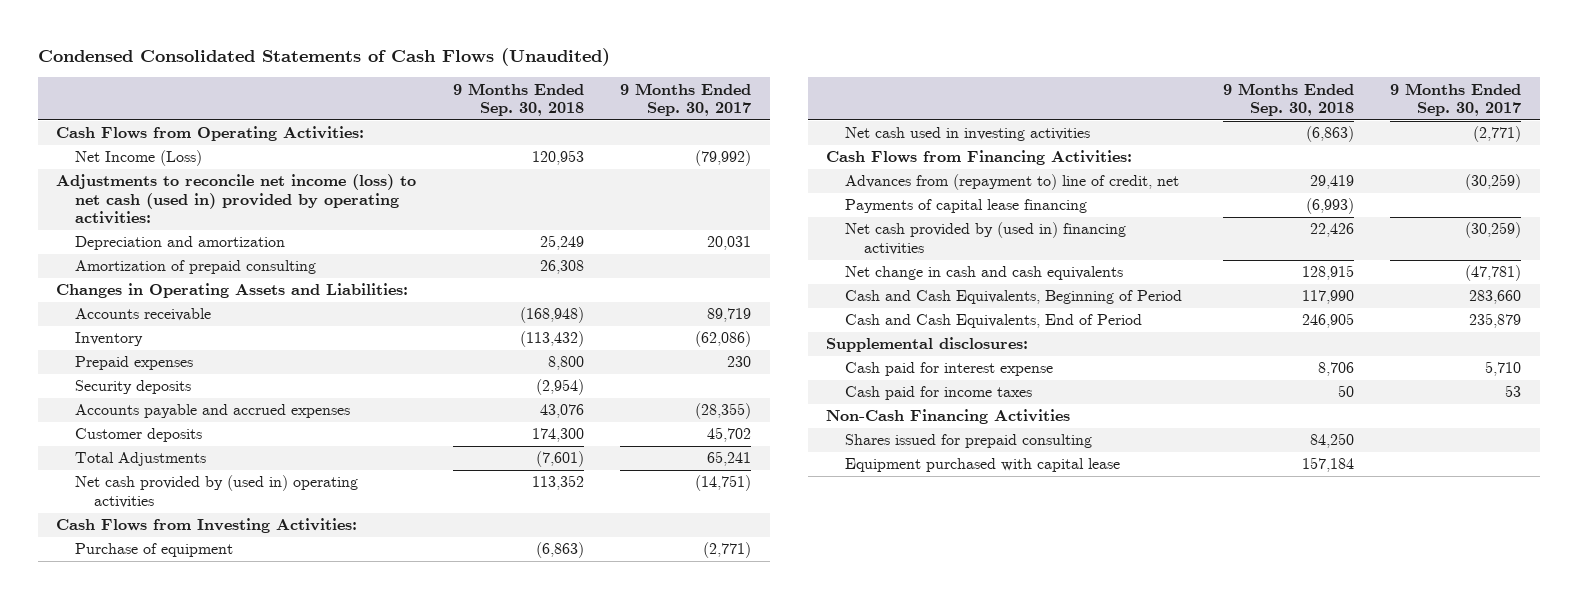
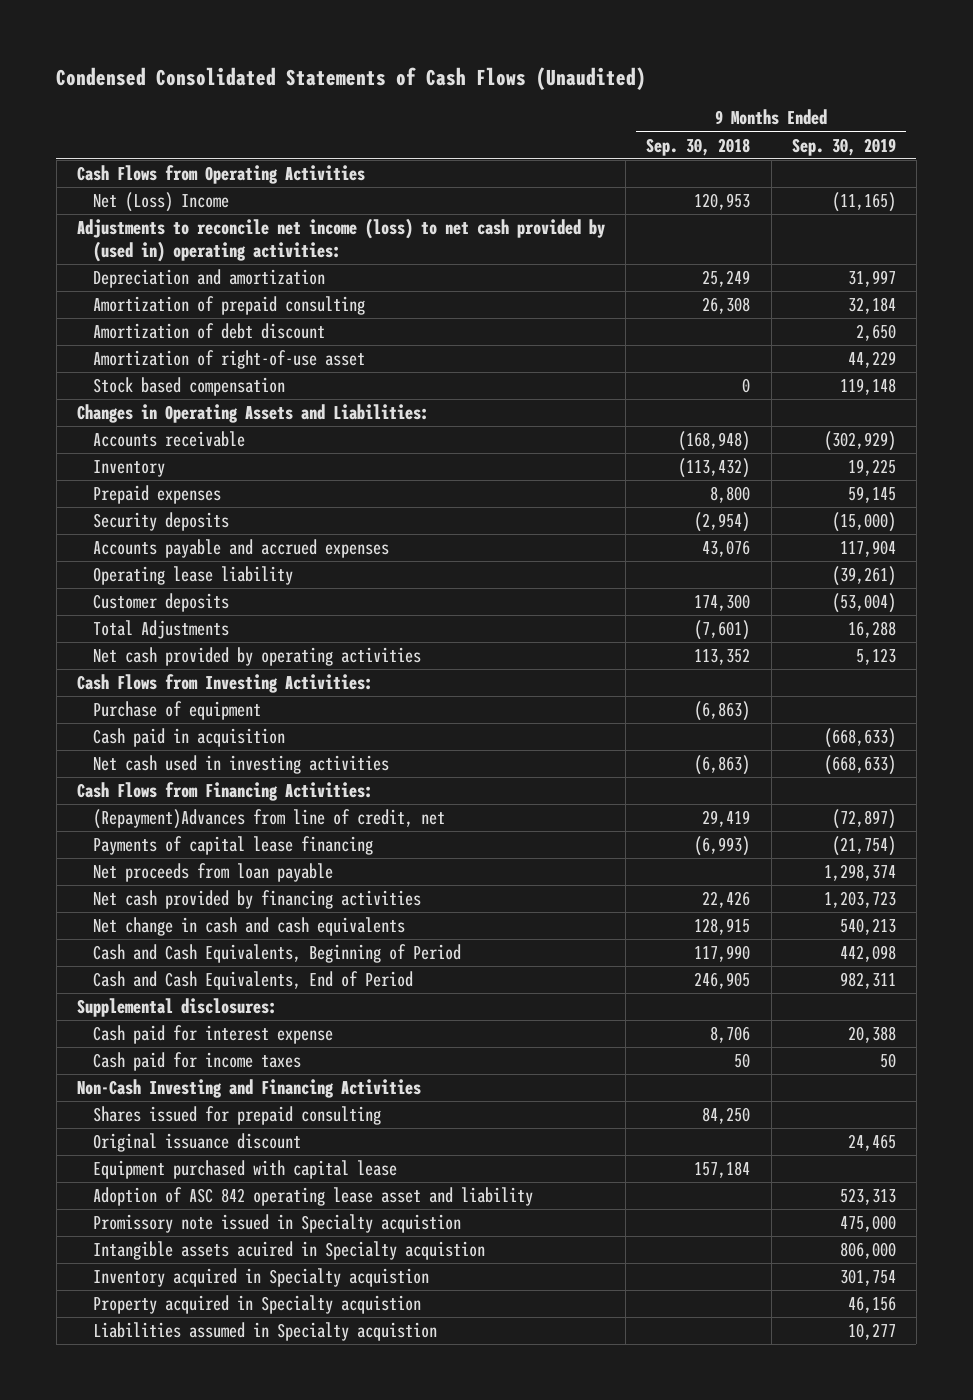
- | 9 Months Ended Sep. 30, 2018 | 9 Months Ended Sep. 30, 2017
+ | 9 Months Ended Sep. 30, 2018 | 9 Months Ended Sep. 30, 2019
- Cash Flows from Operating Activities:
- Net Income (Loss) | 120,953 | (79,992)
- Adjustments to reconcile net income (loss) to net cash (used in) provided by operating activities:
+ Cash Flows from Operating Activities
+ Net (Loss) Income | 120,953 | (11,165)
+ Adjustments to reconcile net income (loss) to net cash provided by (used in) operating activities:
+ Amortization of debt discount | | 2,650
+ Amortization of right-of-use asset | | 44,229
+ Stock based compensation | 0 | 119,148
+ Operating lease liability | | (39,261)
- Net cash provided by (used in) operating activities | 113,352 | (14,751)
+ Net cash provided by operating activities | 113,352 | 5,123
+ Cash paid in acquisition | | (668,633)
- Advances from (repayment to) line of credit, net | 29,419 | (30,259)
+ (Repayment)Advances from line of credit, net | 29,419 | (72,897)
- Net cash provided by (used in) financing activities | 22,426 | (30,259)
+ Net proceeds from loan payable | | 1,298,374
+ Net cash provided by financing activities | 22,426 | 1,203,723
- Non-Cash Financing Activities
+ Non-Cash Investing and Financing Activities
+ Original issuance discount | | 24,465
+ Adoption of ASC 842 operating lease asset and liability | | 523,313
+ Promissory note issued in Specialty acquistion | | 475,000
+ Intangible assets acuired in Specialty acquistion | | 806,000
+ Inventory acquired in Specialty acquistion | | 301,754
+ Property acquired in Specialty acquistion | | 46,156
+ Liabilities assumed in Specialty acquistion | | 10,277

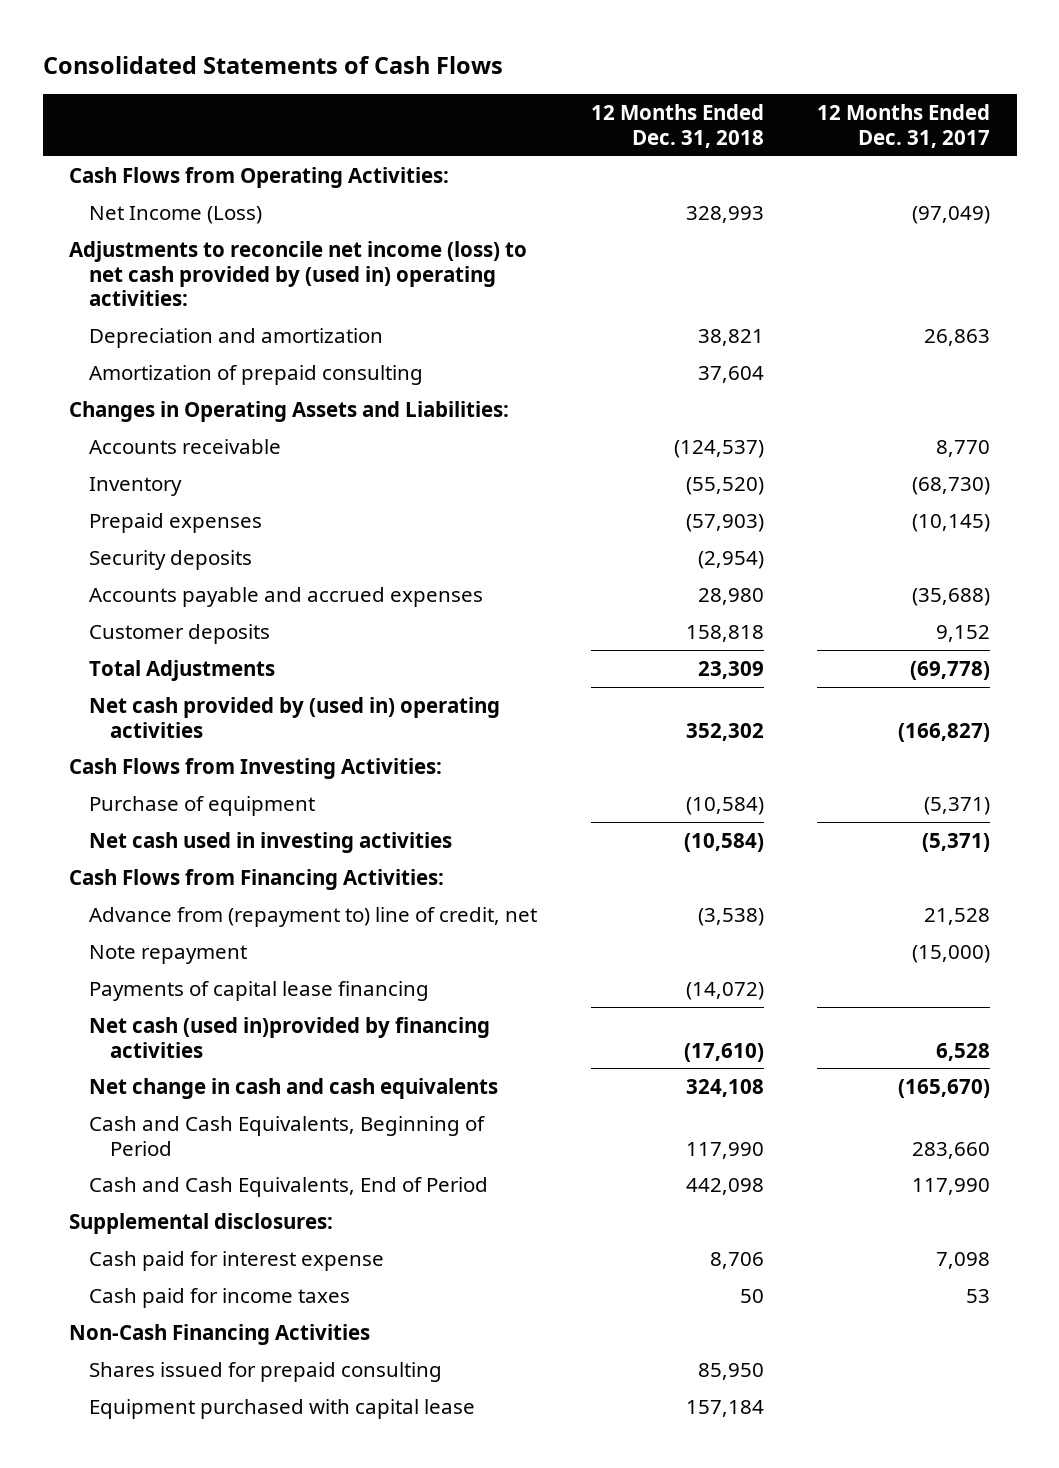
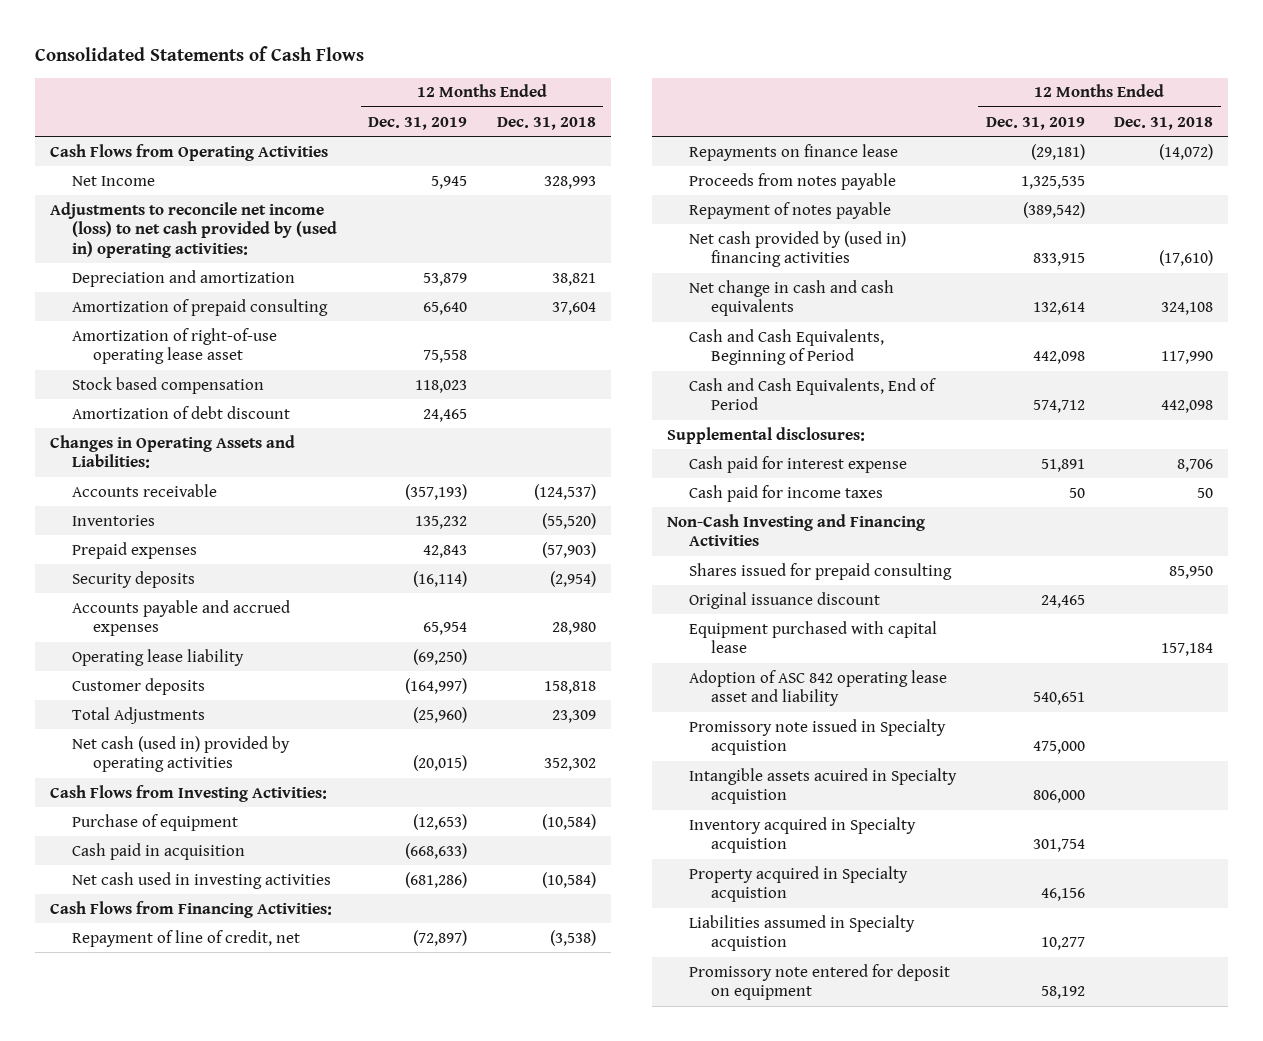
- | 12 Months Ended Dec. 31, 2018 | 12 Months Ended Dec. 31, 2017
+ | 12 Months Ended Dec. 31, 2019 | 12 Months Ended Dec. 31, 2018
- Cash Flows from Operating Activities:
- Net Income (Loss) | 328,993 | (97,049)
+ Cash Flows from Operating Activities
+ Net Income | 5,945 | 328,993
+ Amortization of right-of-use operating lease asset | 75,558 |
+ Stock based compensation | 118,023 |
+ Amortization of debt discount | 24,465 |
- Inventory | (55,520) | (68,730)
+ Inventories | 135,232 | (55,520)
+ Operating lease liability | (69,250) |
- Net cash provided by (used in) operating activities | 352,302 | (166,827)
+ Net cash (used in) provided by operating activities | (20,015) | 352,302
+ Cash paid in acquisition | (668,633) |
- Advance from (repayment to) line of credit, net | (3,538) | 21,528
- Note repayment | | (15,000)
- Payments of capital lease financing | (14,072) |
- Net cash (used in)provided by financing activities | (17,610) | 6,528
+ Repayment of line of credit, net | (72,897) | (3,538)
+ Repayments on finance lease | (29,181) | (14,072)
+ Proceeds from notes payable | 1,325,535 |
+ Repayment of notes payable | (389,542) |
+ Net cash provided by (used in) financing activities | 833,915 | (17,610)
- Non-Cash Financing Activities
+ Non-Cash Investing and Financing Activities
+ Original issuance discount | 24,465 |
+ Adoption of ASC 842 operating lease asset and liability | 540,651 |
+ Promissory note issued in Specialty acquistion | 475,000 |
+ Intangible assets acuired in Specialty acquistion | 806,000 |
+ Inventory acquired in Specialty acquistion | 301,754 |
+ Property acquired in Specialty acquistion | 46,156 |
+ Liabilities assumed in Specialty acquistion | 10,277 |
+ Promissory note entered for deposit on equipment | 58,192 |

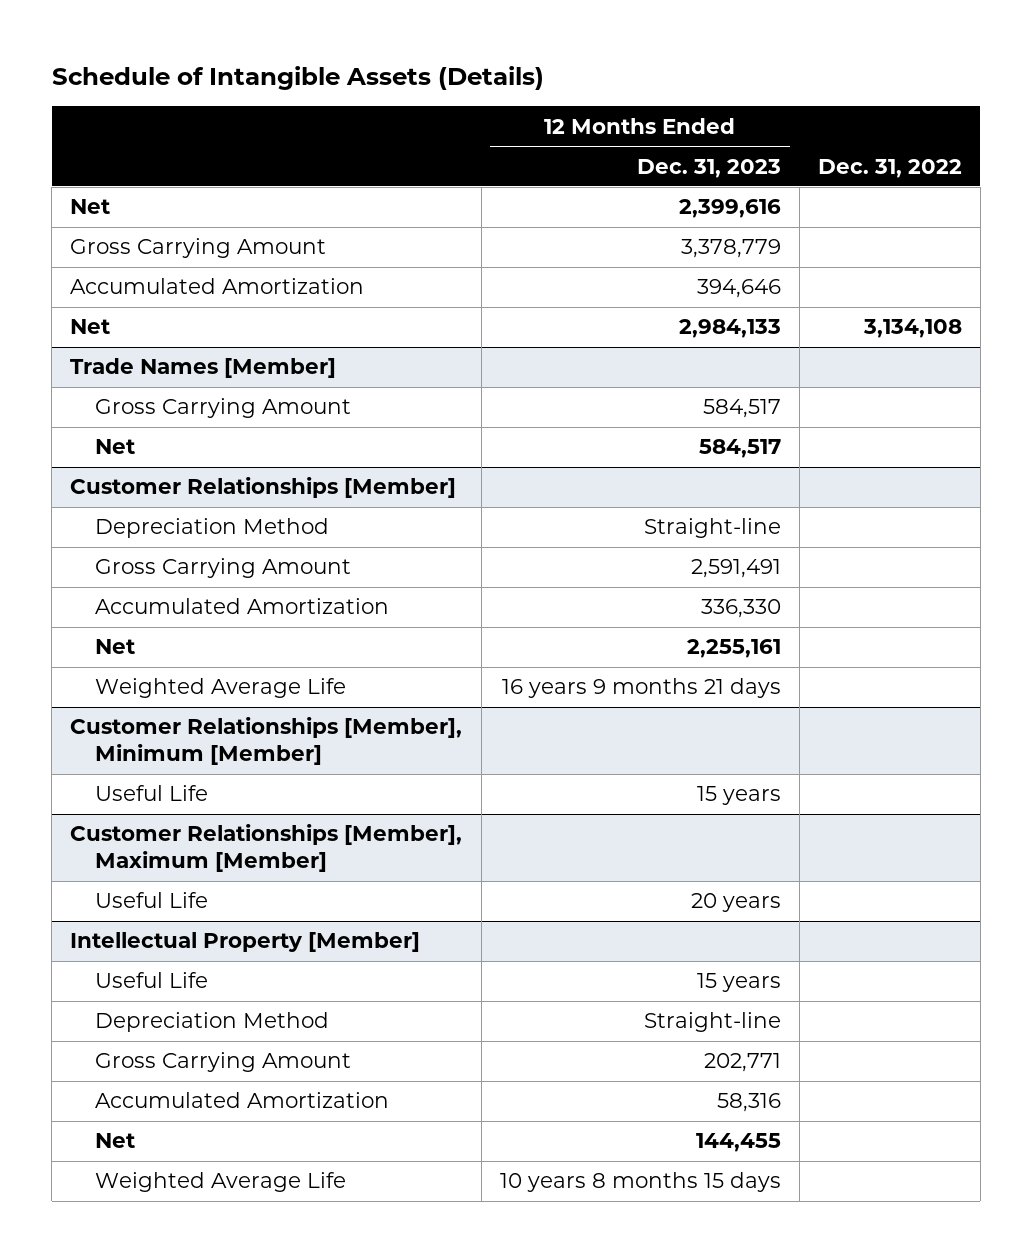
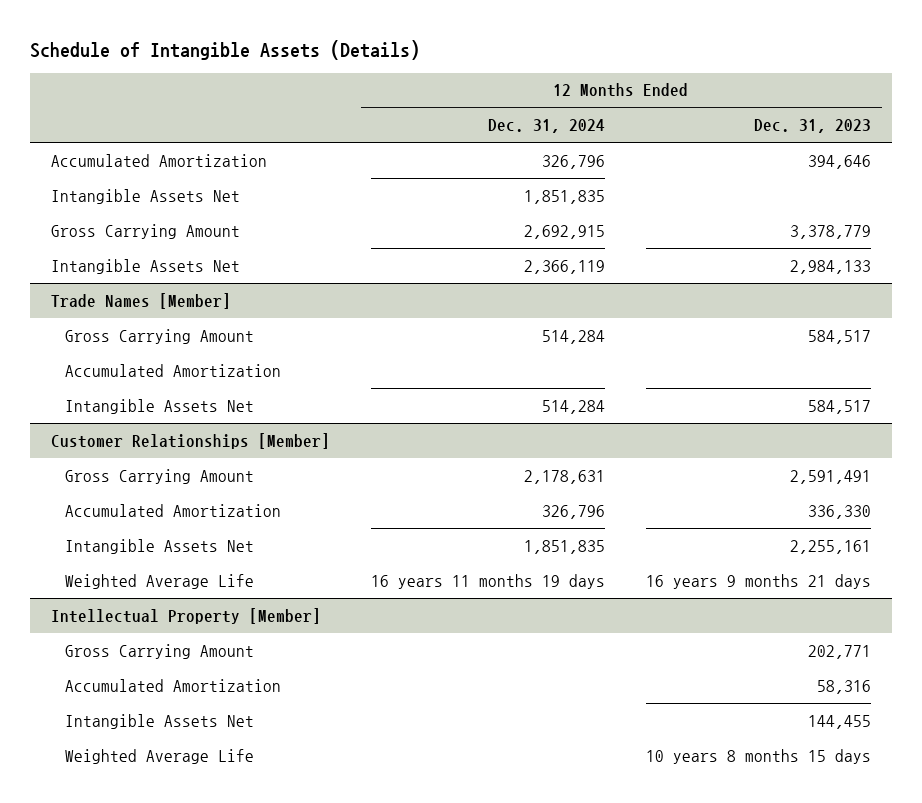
- | 12 Months Ended Dec. 31, 2023 | Dec. 31, 2022
+ | 12 Months Ended Dec. 31, 2024 | 12 Months Ended Dec. 31, 2023
- Net | 2,399,616 |
- Net | 2,984,133 | 3,134,108
+ Intangible Assets Net | 1,851,835 |
moved down: Gross Carrying Amount | 2,692,915 | 3,378,779
+ Intangible Assets Net | 2,366,119 | 2,984,133
@ Trade Names [Member]
- Net | 584,517 |
+ Accumulated Amortization
+ Intangible Assets Net | 514,284 | 584,517
@ Customer Relationships [Member]
- Depreciation Method | Straight-line |
- Net | 2,255,161 |
+ Intangible Assets Net | 1,851,835 | 2,255,161
- Customer Relationships [Member], Minimum [Member]
- Useful Life | 15 years |
- Customer Relationships [Member], Maximum [Member]
- Useful Life | 20 years |
@ Intellectual Property [Member]
- Useful Life | 15 years |
- Depreciation Method | Straight-line |
- Net | 144,455 |
+ Intangible Assets Net | | 144,455

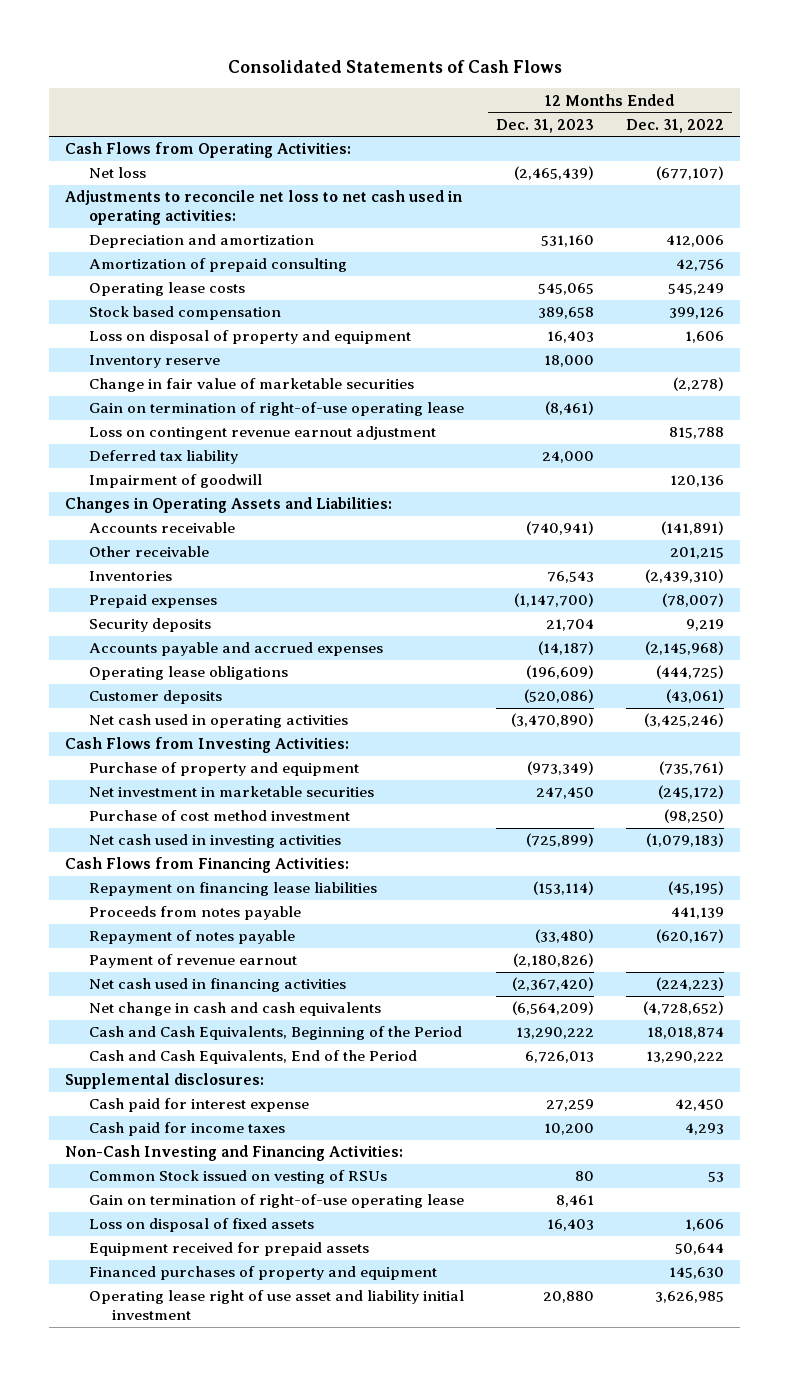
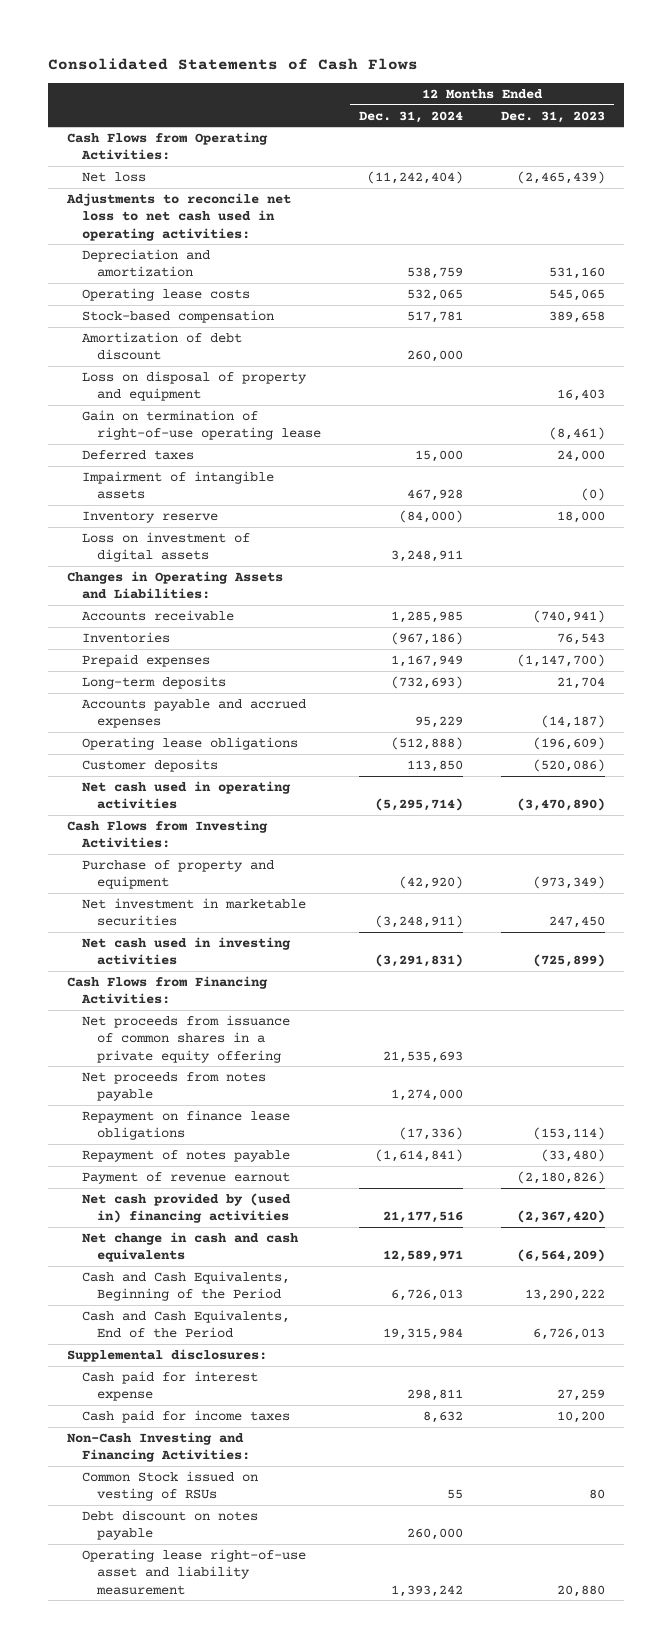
- | 12 Months Ended Dec. 31, 2023 | 12 Months Ended Dec. 31, 2022
+ | 12 Months Ended Dec. 31, 2024 | 12 Months Ended Dec. 31, 2023
- Amortization of prepaid consulting | | 42,756
- Stock based compensation | 389,658 | 399,126
+ Stock-based compensation | 517,781 | 389,658
+ Amortization of debt discount | 260,000 |
- Change in fair value of marketable securities | | (2,278)
- Loss on contingent revenue earnout adjustment | | 815,788
- Deferred tax liability | 24,000 |
- Impairment of goodwill | | 120,136
+ Deferred taxes | 15,000 | 24,000
+ Impairment of intangible assets | 467,928 | (0)
moved down: Inventory reserve | (84,000) | 18,000
+ Loss on investment of digital assets | 3,248,911 |
- Other receivable | | 201,215
- Security deposits | 21,704 | 9,219
+ Long-term deposits | (732,693) | 21,704
- Purchase of cost method investment | | (98,250)
- Repayment on financing lease liabilities | (153,114) | (45,195)
- Proceeds from notes payable | | 441,139
+ Net proceeds from issuance of common shares in a private equity offering | 21,535,693 |
+ Net proceeds from notes payable | 1,274,000 |
+ Repayment on finance lease obligations | (17,336) | (153,114)
- Net cash used in financing activities | (2,367,420) | (224,223)
+ Net cash provided by (used in) financing activities | 21,177,516 | (2,367,420)
- Gain on termination of right-of-use operating lease | 8,461 |
- Loss on disposal of fixed assets | 16,403 | 1,606
- Equipment received for prepaid assets | | 50,644
- Financed purchases of property and equipment | | 145,630
- Operating lease right of use asset and liability initial investment | 20,880 | 3,626,985
+ Debt discount on notes payable | 260,000 |
+ Operating lease right-of-use asset and liability measurement | 1,393,242 | 20,880

